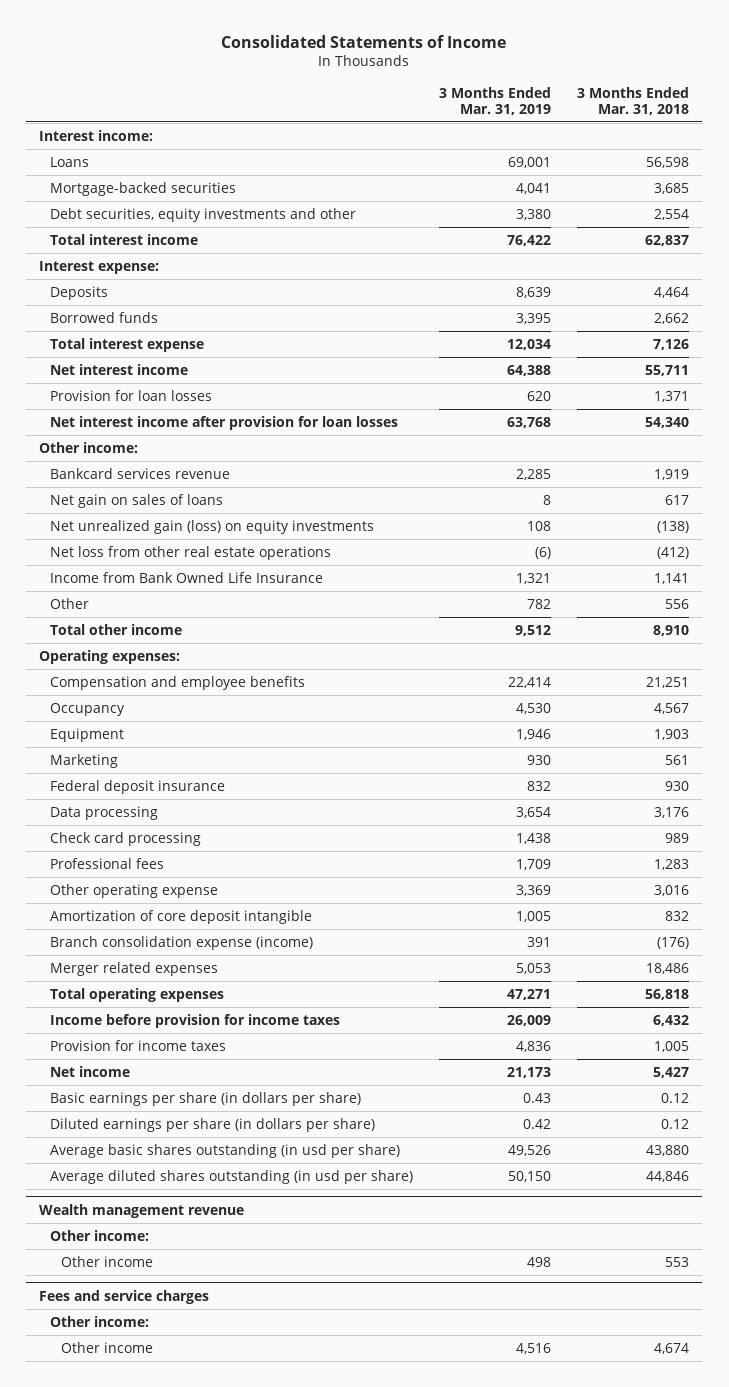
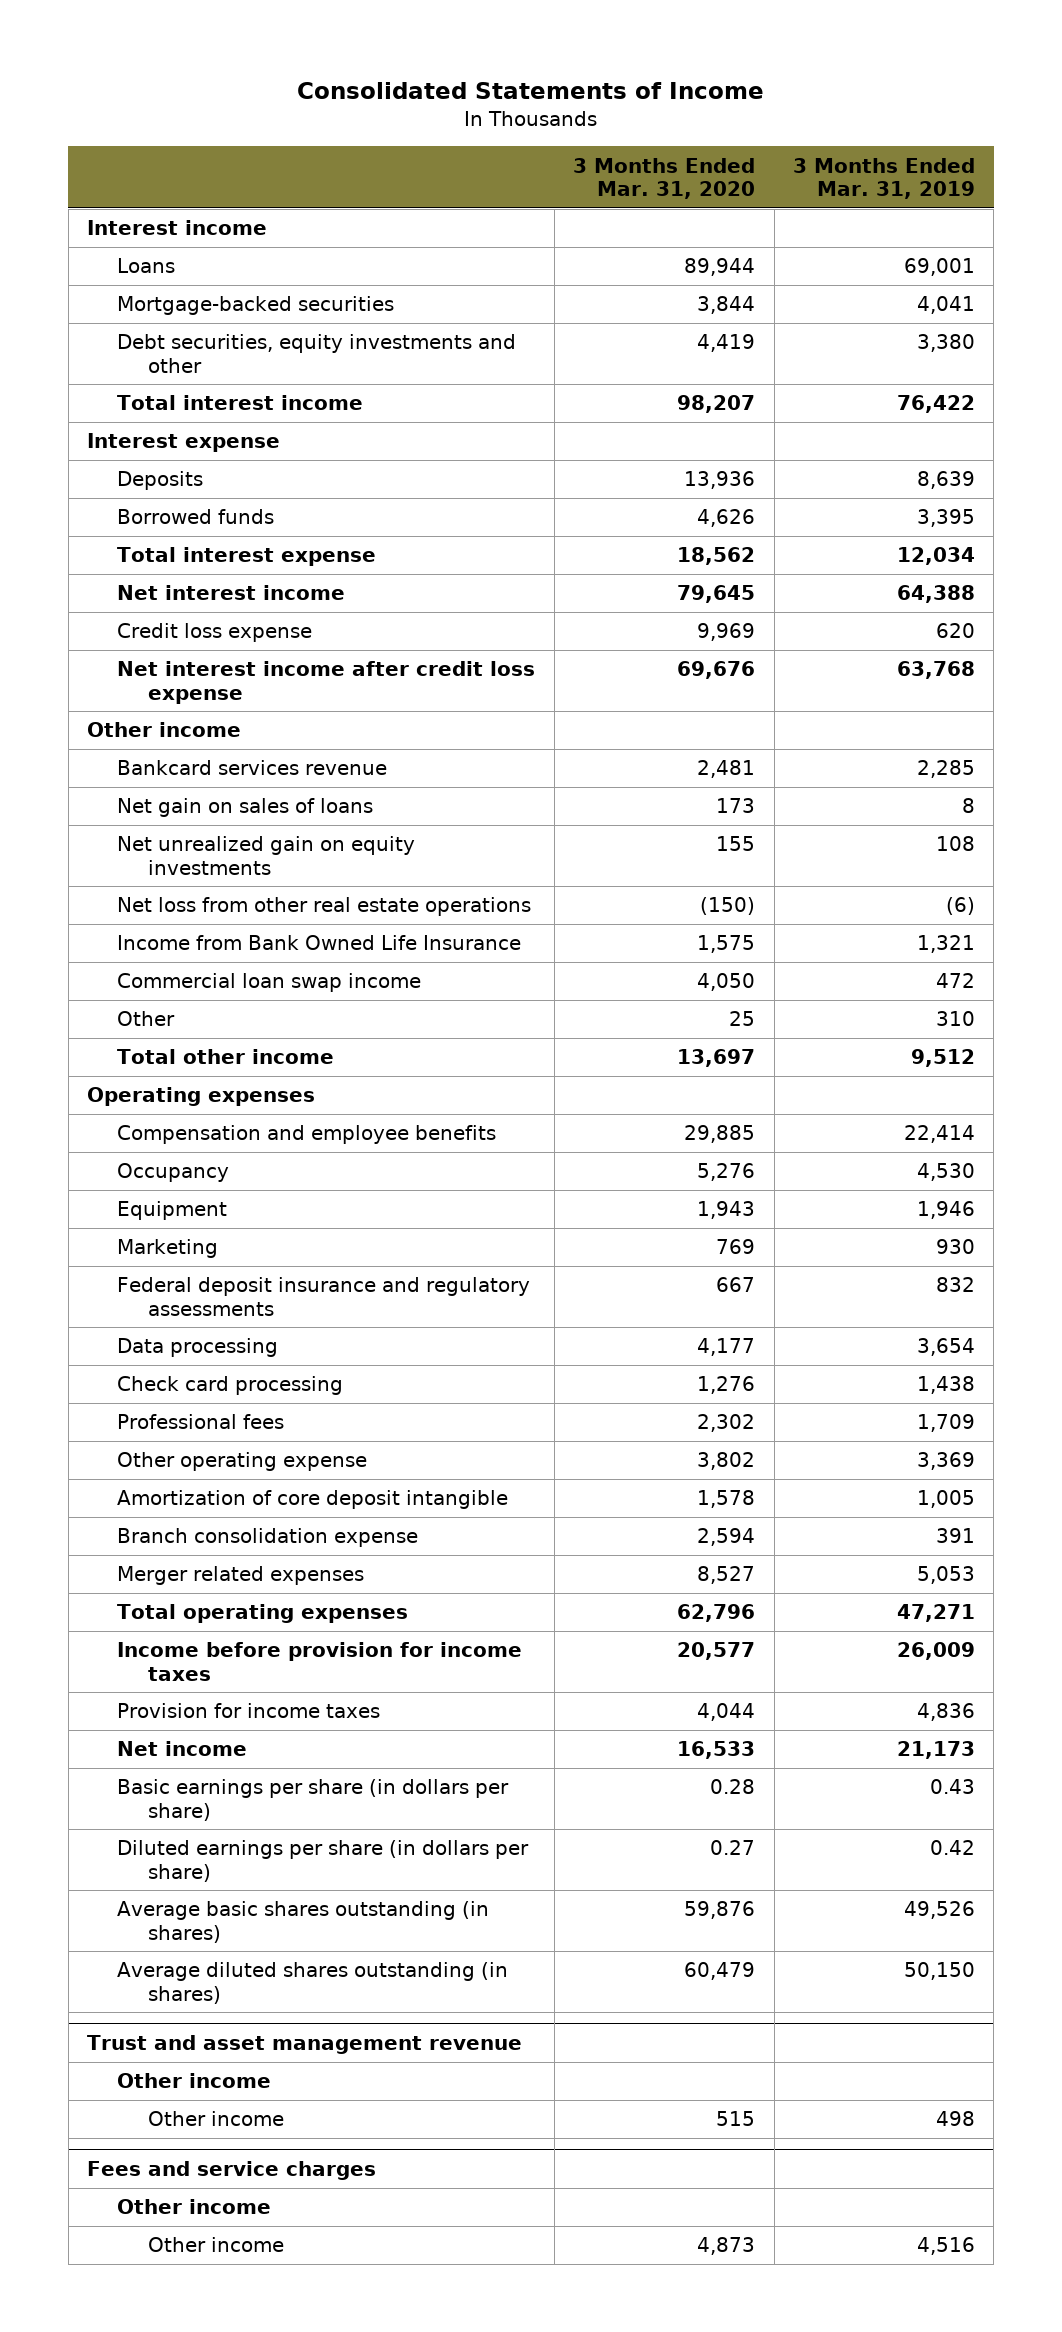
- | 3 Months Ended Mar. 31, 2019 | 3 Months Ended Mar. 31, 2018
+ | 3 Months Ended Mar. 31, 2020 | 3 Months Ended Mar. 31, 2019
- Interest income:
+ Interest income
- Interest expense:
+ Interest expense
- Provision for loan losses | 620 | 1,371
- Net interest income after provision for loan losses | 63,768 | 54,340
- Other income:
+ Credit loss expense | 9,969 | 620
+ Net interest income after credit loss expense | 69,676 | 63,768
+ Other income
- Net unrealized gain (loss) on equity investments | 108 | (138)
+ Net unrealized gain on equity investments | 155 | 108
- Other | 782 | 556
+ Commercial loan swap income | 4,050 | 472
+ Other | 25 | 310
- Operating expenses:
+ Operating expenses
- Federal deposit insurance | 832 | 930
+ Federal deposit insurance and regulatory assessments | 667 | 832
- Branch consolidation expense (income) | 391 | (176)
+ Branch consolidation expense | 2,594 | 391
- Average basic shares outstanding (in usd per share) | 49,526 | 43,880
- Average diluted shares outstanding (in usd per share) | 50,150 | 44,846
- Wealth management revenue
- Other income:
+ Average basic shares outstanding (in shares) | 59,876 | 49,526
+ Average diluted shares outstanding (in shares) | 60,479 | 50,150
+ Trust and asset management revenue
+ Other income
@ Fees and service charges
- Other income:
+ Other income

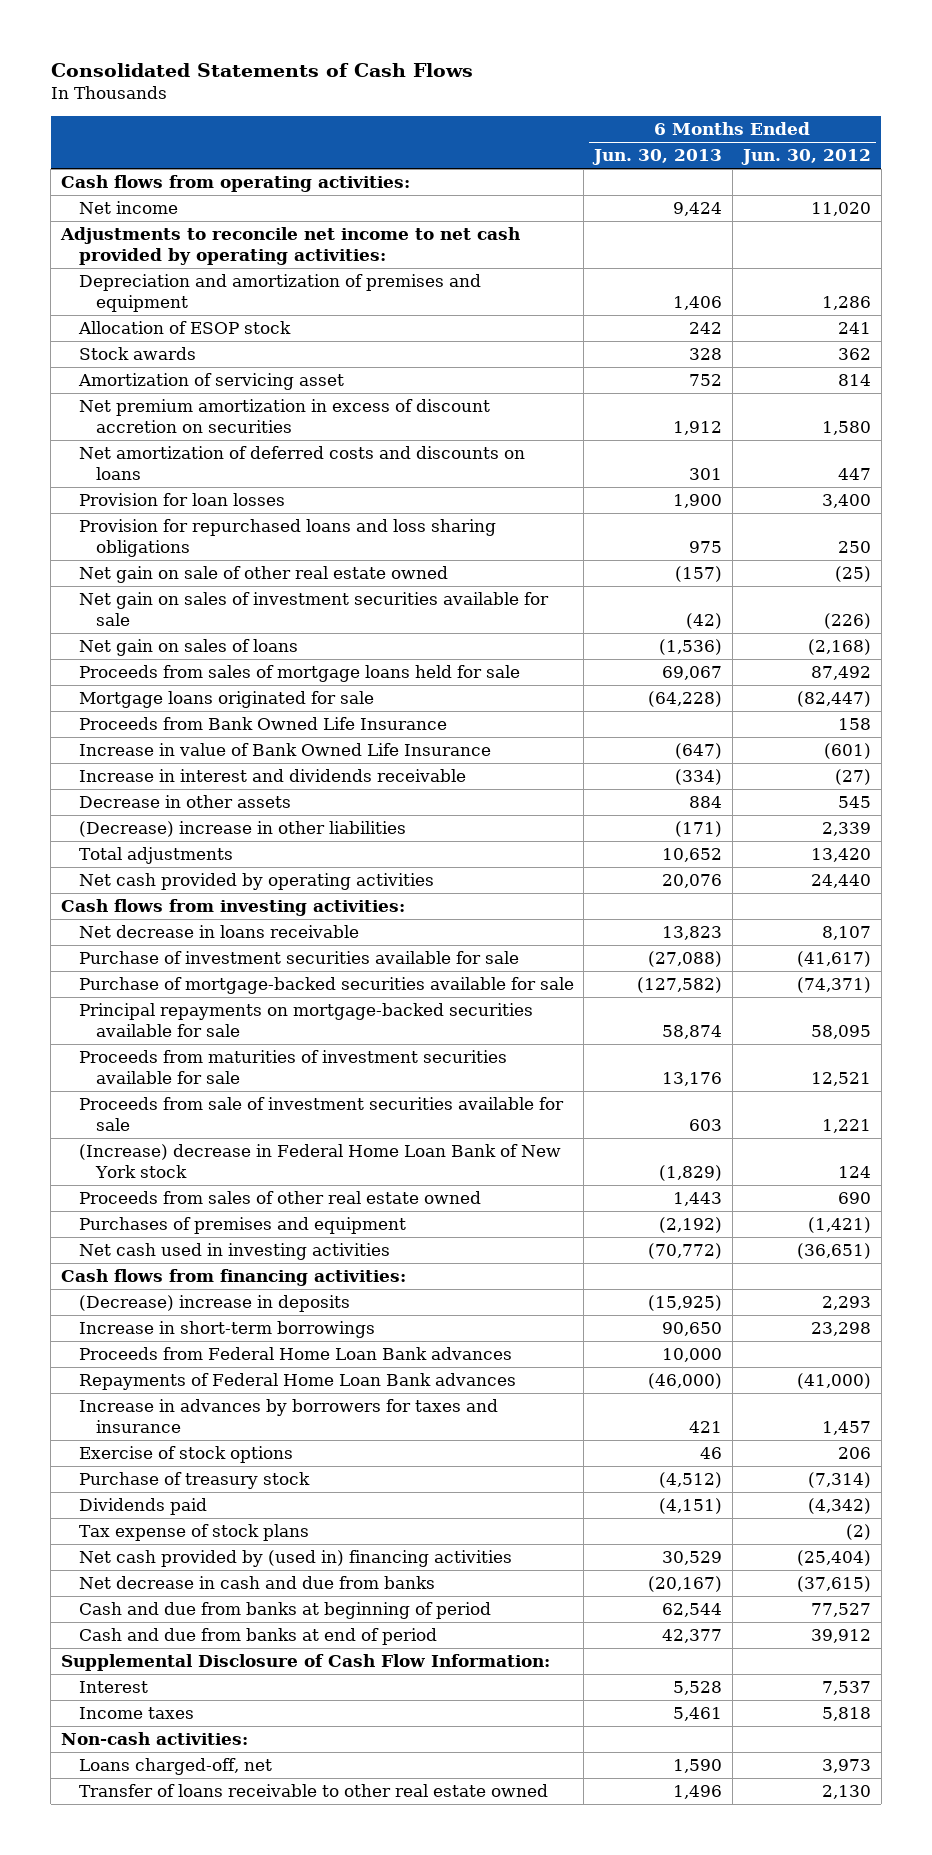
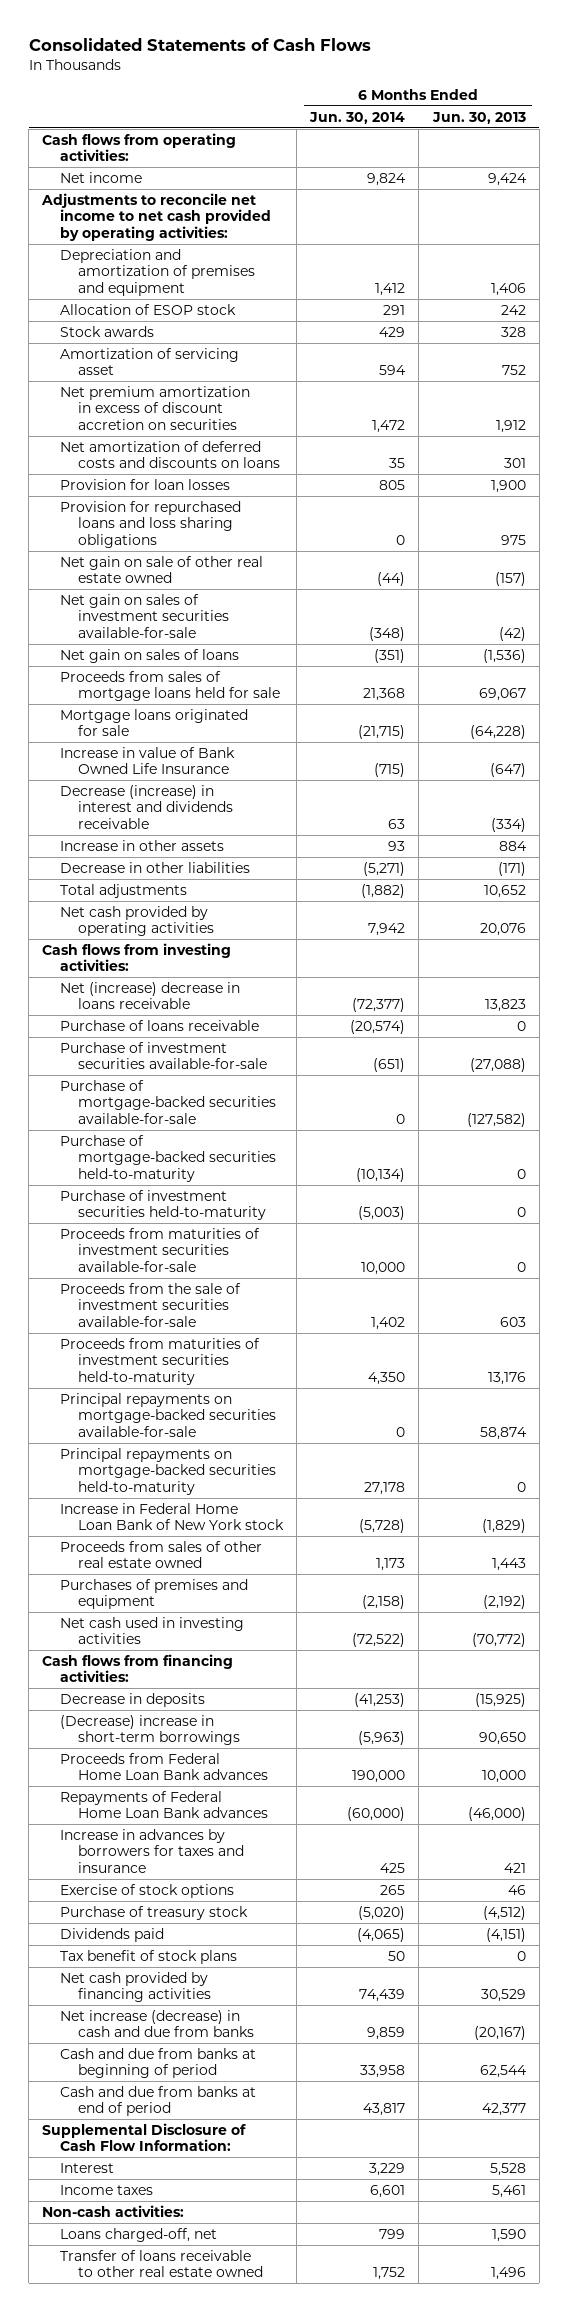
- | 6 Months Ended Jun. 30, 2013 | 6 Months Ended Jun. 30, 2012
+ | 6 Months Ended Jun. 30, 2014 | 6 Months Ended Jun. 30, 2013
- Net gain on sales of investment securities available for sale | (42) | (226)
+ Net gain on sales of investment securities available-for-sale | (348) | (42)
- Proceeds from Bank Owned Life Insurance | | 158
- Increase in interest and dividends receivable | (334) | (27)
- Decrease in other assets | 884 | 545
- (Decrease) increase in other liabilities | (171) | 2,339
+ Decrease (increase) in interest and dividends receivable | 63 | (334)
+ Increase in other assets | 93 | 884
+ Decrease in other liabilities | (5,271) | (171)
- Net decrease in loans receivable | 13,823 | 8,107
- Purchase of investment securities available for sale | (27,088) | (41,617)
- Purchase of mortgage-backed securities available for sale | (127,582) | (74,371)
- Principal repayments on mortgage-backed securities available for sale | 58,874 | 58,095
- Proceeds from maturities of investment securities available for sale | 13,176 | 12,521
- Proceeds from sale of investment securities available for sale | 603 | 1,221
- (Increase) decrease in Federal Home Loan Bank of New York stock | (1,829) | 124
+ Net (increase) decrease in loans receivable | (72,377) | 13,823
+ Purchase of loans receivable | (20,574) | 0
+ Purchase of investment securities available-for-sale | (651) | (27,088)
+ Purchase of mortgage-backed securities available-for-sale | 0 | (127,582)
+ Purchase of mortgage-backed securities held-to-maturity | (10,134) | 0
+ Purchase of investment securities held-to-maturity | (5,003) | 0
+ Proceeds from maturities of investment securities available-for-sale | 10,000 | 0
+ Proceeds from the sale of investment securities available-for-sale | 1,402 | 603
+ Proceeds from maturities of investment securities held-to-maturity | 4,350 | 13,176
+ Principal repayments on mortgage-backed securities available-for-sale | 0 | 58,874
+ Principal repayments on mortgage-backed securities held-to-maturity | 27,178 | 0
+ Increase in Federal Home Loan Bank of New York stock | (5,728) | (1,829)
- (Decrease) increase in deposits | (15,925) | 2,293
- Increase in short-term borrowings | 90,650 | 23,298
+ Decrease in deposits | (41,253) | (15,925)
+ (Decrease) increase in short-term borrowings | (5,963) | 90,650
- Tax expense of stock plans | | (2)
- Net cash provided by (used in) financing activities | 30,529 | (25,404)
- Net decrease in cash and due from banks | (20,167) | (37,615)
+ Tax benefit of stock plans | 50 | 0
+ Net cash provided by financing activities | 74,439 | 30,529
+ Net increase (decrease) in cash and due from banks | 9,859 | (20,167)

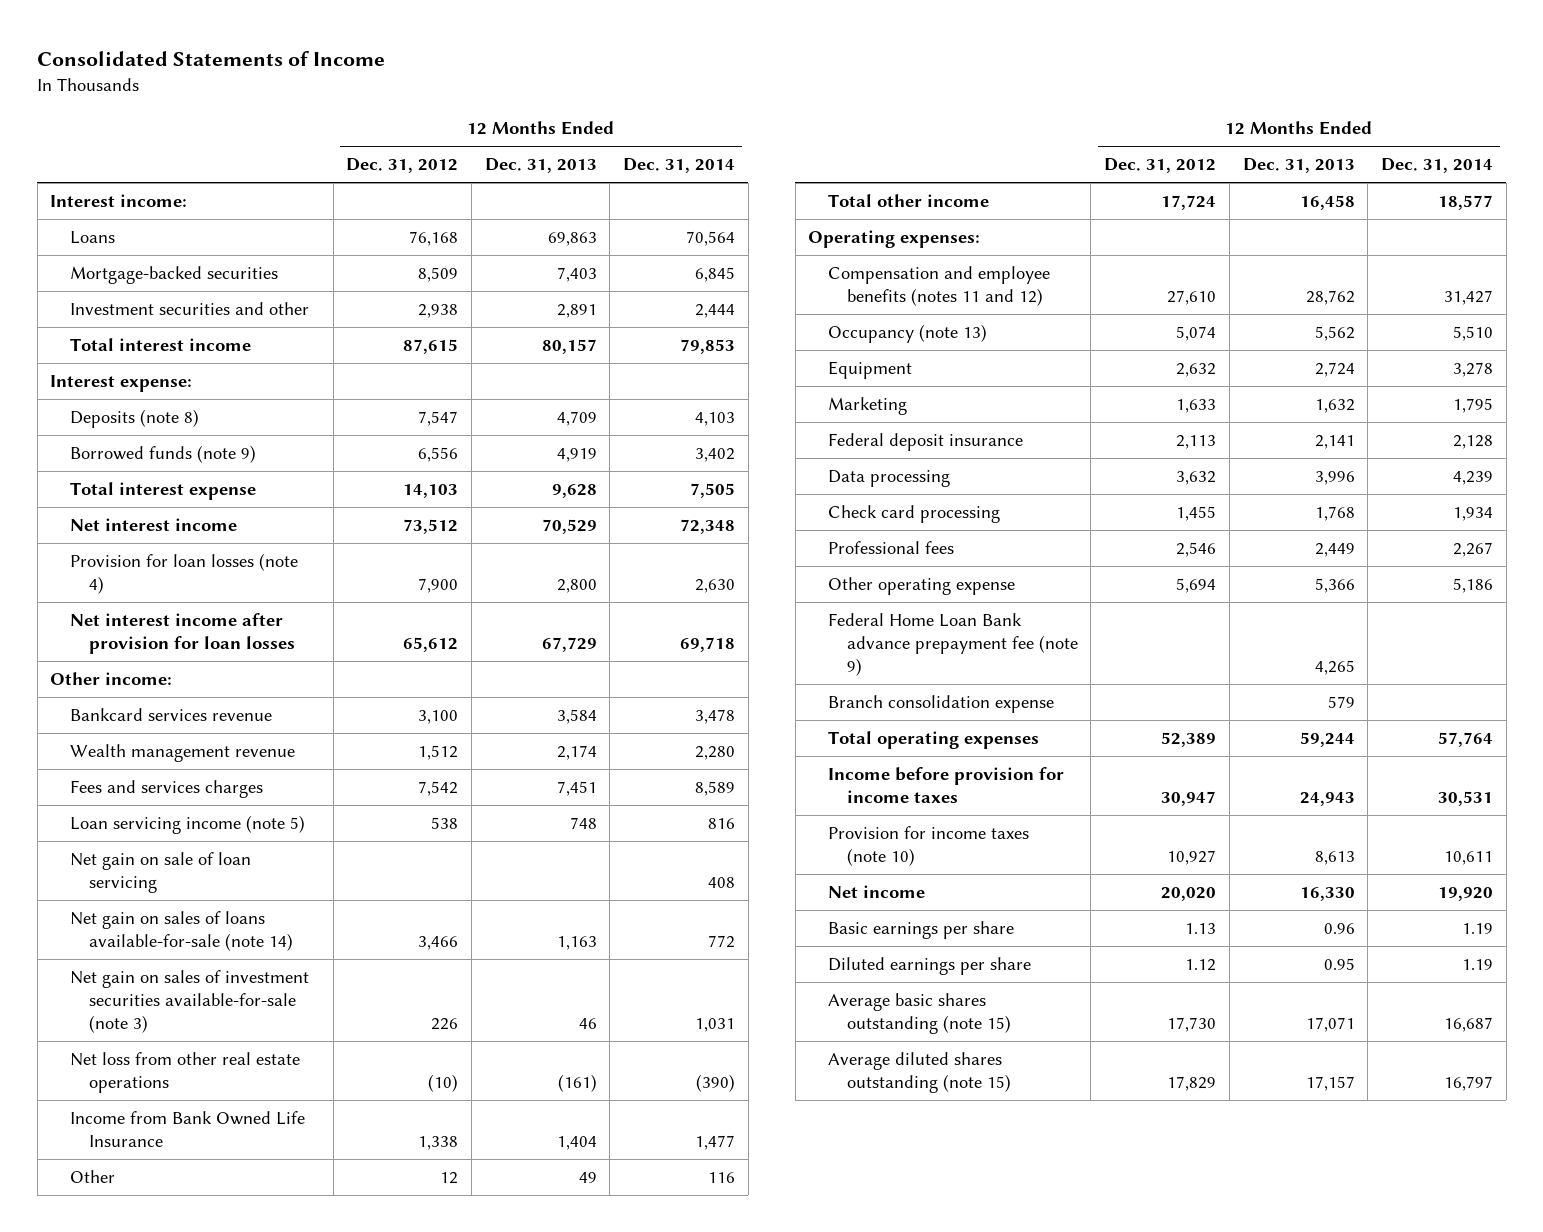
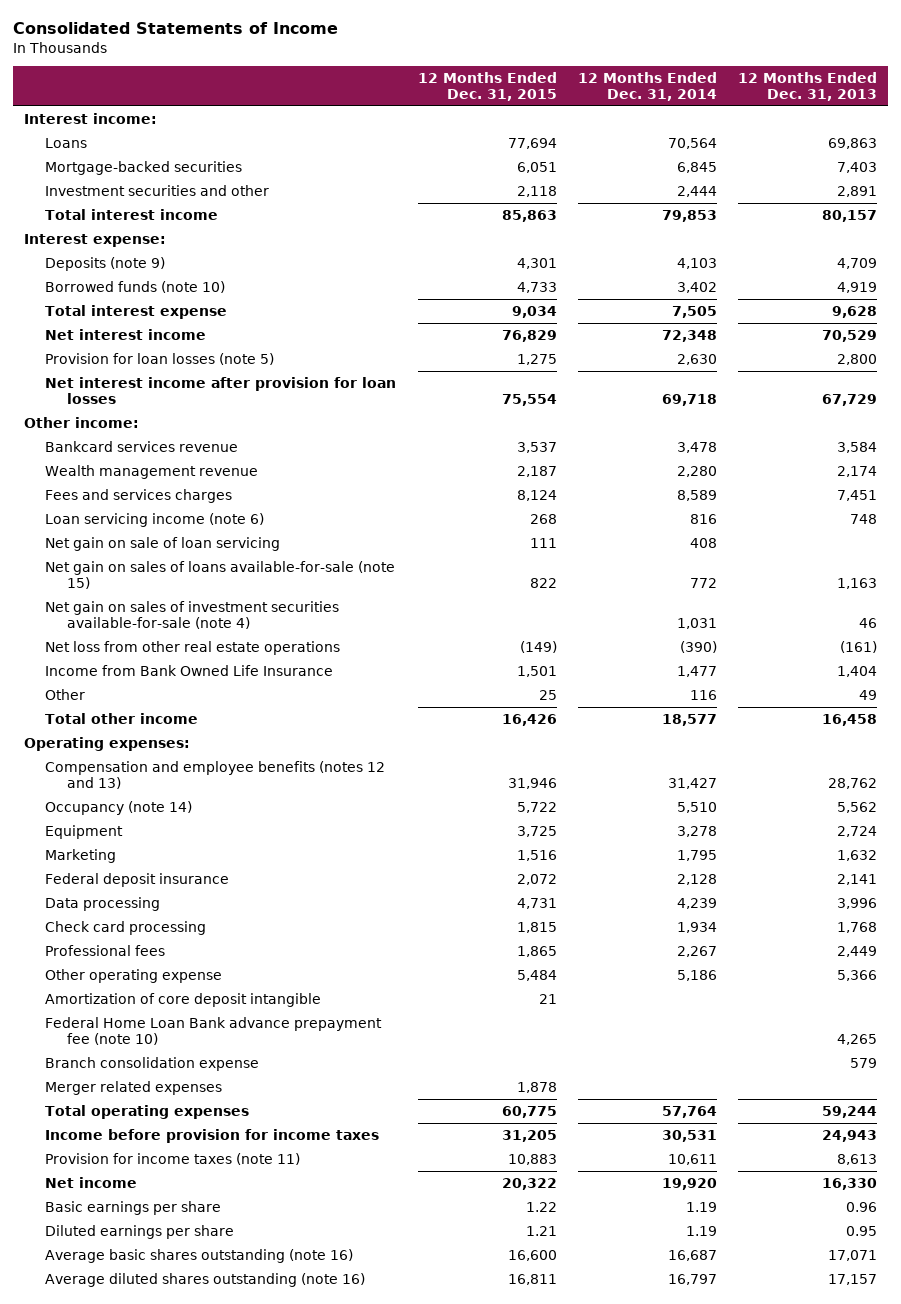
- | 12 Months Ended Dec. 31, 2012 | 12 Months Ended Dec. 31, 2013 | 12 Months Ended Dec. 31, 2014
+ | 12 Months Ended Dec. 31, 2015 | 12 Months Ended Dec. 31, 2014 | 12 Months Ended Dec. 31, 2013
- Deposits (note 8) | 7,547 | 4,709 | 4,103
- Borrowed funds (note 9) | 6,556 | 4,919 | 3,402
+ Deposits (note 9) | 4,301 | 4,103 | 4,709
+ Borrowed funds (note 10) | 4,733 | 3,402 | 4,919
- Provision for loan losses (note 4) | 7,900 | 2,800 | 2,630
+ Provision for loan losses (note 5) | 1,275 | 2,630 | 2,800
- Loan servicing income (note 5) | 538 | 748 | 816
+ Loan servicing income (note 6) | 268 | 816 | 748
- Net gain on sales of loans available-for-sale (note 14) | 3,466 | 1,163 | 772
- Net gain on sales of investment securities available-for-sale (note 3) | 226 | 46 | 1,031
+ Net gain on sales of loans available-for-sale (note 15) | 822 | 772 | 1,163
+ Net gain on sales of investment securities available-for-sale (note 4) | | 1,031 | 46
- Compensation and employee benefits (notes 11 and 12) | 27,610 | 28,762 | 31,427
- Occupancy (note 13) | 5,074 | 5,562 | 5,510
+ Compensation and employee benefits (notes 12 and 13) | 31,946 | 31,427 | 28,762
+ Occupancy (note 14) | 5,722 | 5,510 | 5,562
- Federal Home Loan Bank advance prepayment fee (note 9) | | 4,265 |
+ Amortization of core deposit intangible | 21 | |
+ Federal Home Loan Bank advance prepayment fee (note 10) | | | 4,265
+ Merger related expenses | 1,878 | |
- Provision for income taxes (note 10) | 10,927 | 8,613 | 10,611
+ Provision for income taxes (note 11) | 10,883 | 10,611 | 8,613
- Average basic shares outstanding (note 15) | 17,730 | 17,071 | 16,687
- Average diluted shares outstanding (note 15) | 17,829 | 17,157 | 16,797
+ Average basic shares outstanding (note 16) | 16,600 | 16,687 | 17,071
+ Average diluted shares outstanding (note 16) | 16,811 | 16,797 | 17,157

